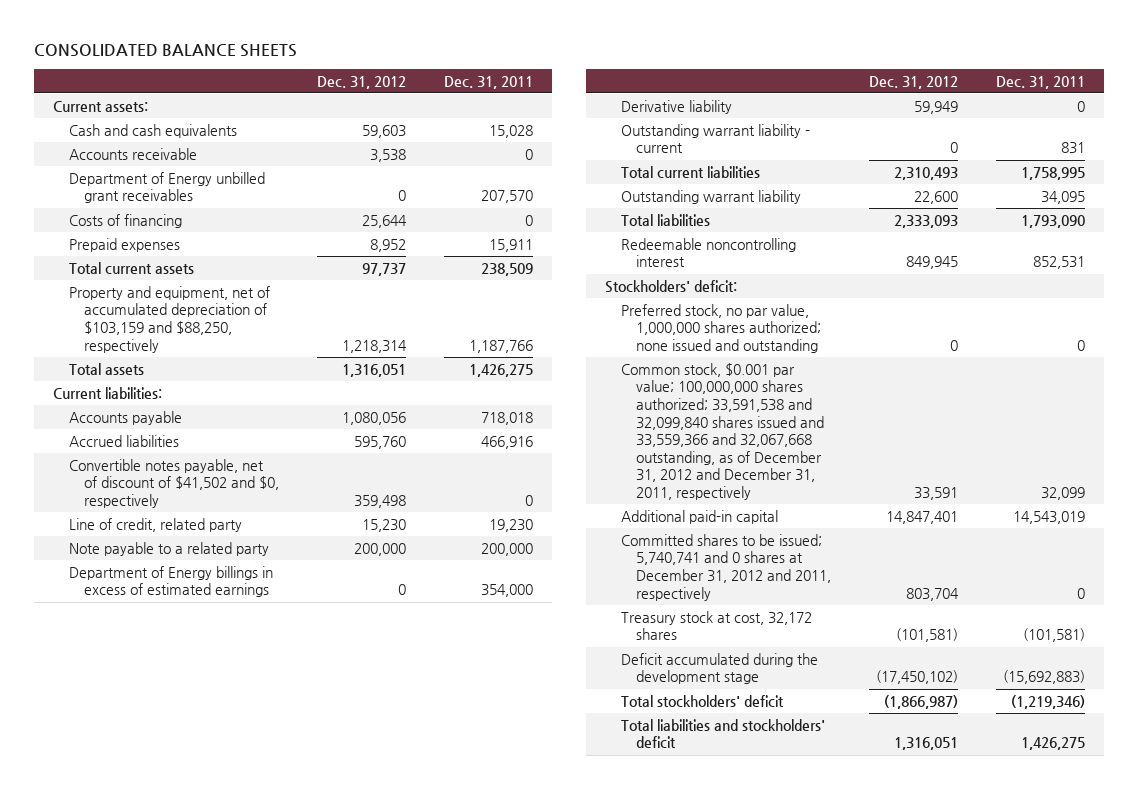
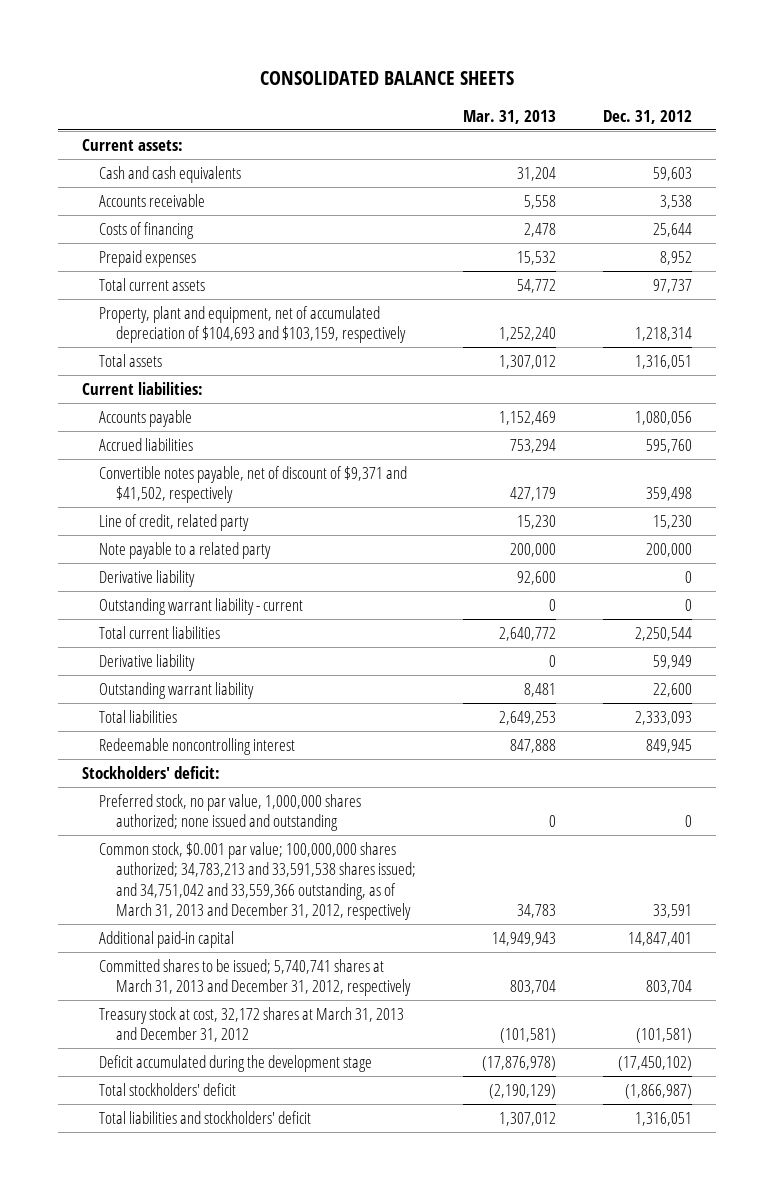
- | Dec. 31, 2012 | Dec. 31, 2011
+ | Mar. 31, 2013 | Dec. 31, 2012
- Department of Energy unbilled grant receivables | 0 | 207,570
- Property and equipment, net of accumulated depreciation of $103,159 and $88,250, respectively | 1,218,314 | 1,187,766
+ Property, plant and equipment, net of accumulated depreciation of $104,693 and $103,159, respectively | 1,252,240 | 1,218,314
- Convertible notes payable, net of discount of $41,502 and $0, respectively | 359,498 | 0
+ Convertible notes payable, net of discount of $9,371 and $41,502, respectively | 427,179 | 359,498
- Department of Energy billings in excess of estimated earnings | 0 | 354,000
+ Derivative liability | 92,600 | 0
- Total current liabilities | 2,310,493 | 1,758,995
+ Total current liabilities | 2,640,772 | 2,250,544
moved down: Derivative liability | 0 | 59,949
- Common stock, $0.001 par value; 100,000,000 shares authorized; 33,591,538 and 32,099,840 shares issued and 33,559,366 and 32,067,668 outstanding, as of December 31, 2012 and December 31, 2011, respectively | 33,591 | 32,099
+ Common stock, $0.001 par value; 100,000,000 shares authorized; 34,783,213 and 33,591,538 shares issued; and 34,751,042 and 33,559,366 outstanding, as of March 31, 2013 and December 31, 2012, respectively | 34,783 | 33,591
- Committed shares to be issued; 5,740,741 and 0 shares at December 31, 2012 and 2011, respectively | 803,704 | 0
- Treasury stock at cost, 32,172 shares | (101,581) | (101,581)
+ Committed shares to be issued; 5,740,741 shares at March 31, 2013 and December 31, 2012, respectively | 803,704 | 803,704
+ Treasury stock at cost, 32,172 shares at March 31, 2013 and December 31, 2012 | (101,581) | (101,581)

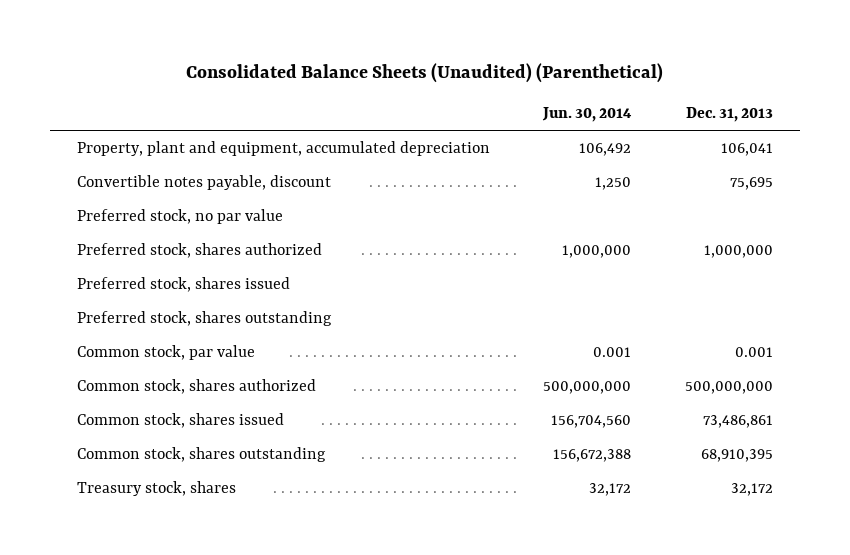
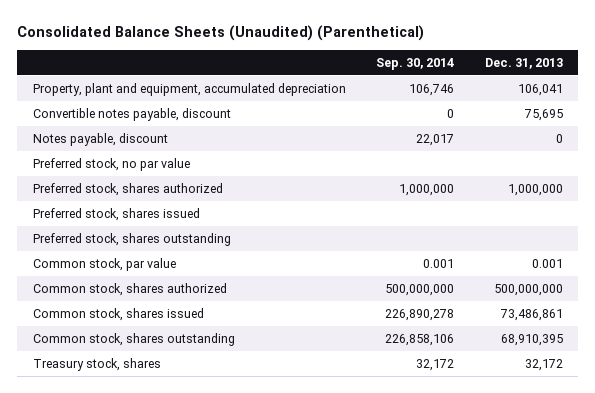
- | Jun. 30, 2014 | Dec. 31, 2013
+ | Sep. 30, 2014 | Dec. 31, 2013
+ Notes payable, discount | 22,017 | 0

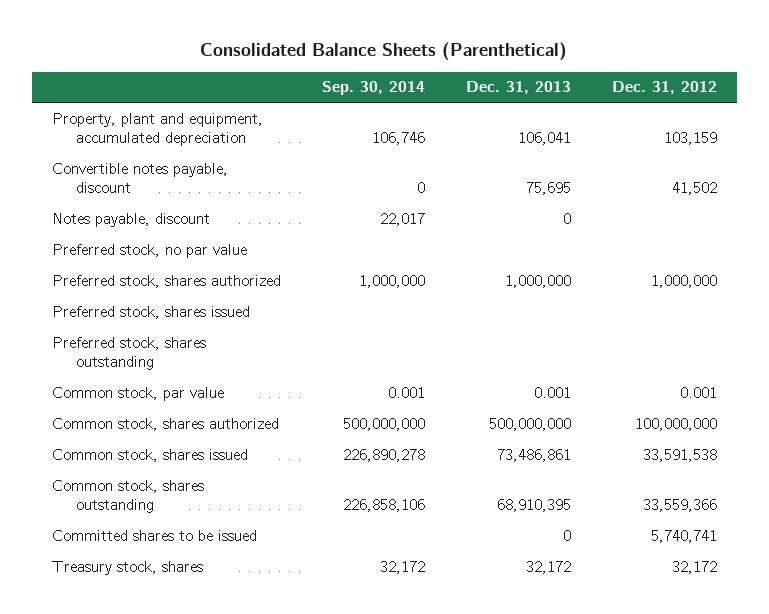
- Consolidated Balance Sheets (Unaudited) (Parenthetical)
+ Consolidated Balance Sheets (Parenthetical)
- | Sep. 30, 2014 | Dec. 31, 2013
+ | Sep. 30, 2014 | Dec. 31, 2013 | Dec. 31, 2012
+ Committed shares to be issued | | 0 | 5,740,741

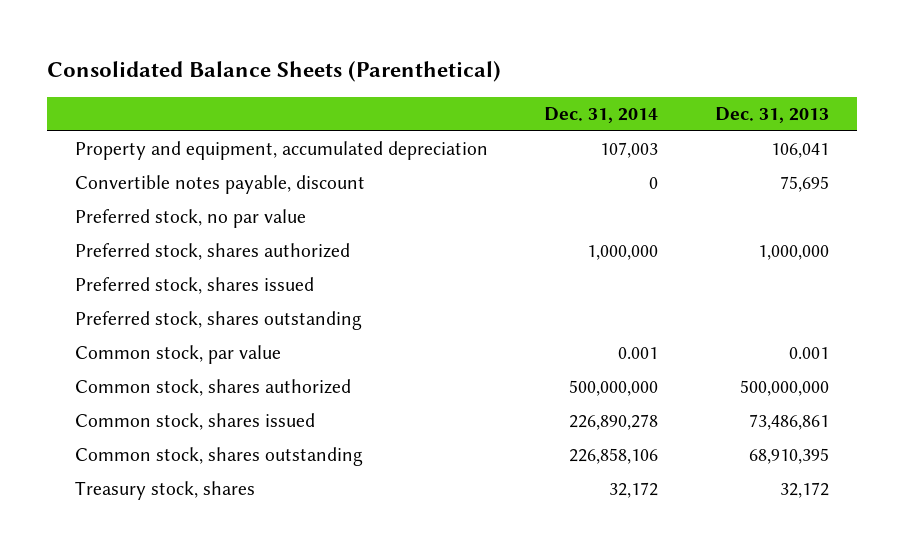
- | Sep. 30, 2014 | Dec. 31, 2013 | Dec. 31, 2012
+ | Dec. 31, 2014 | Dec. 31, 2013
- Property, plant and equipment, accumulated depreciation | 106,746 | 106,041 | 103,159
+ Property and equipment, accumulated depreciation | 107,003 | 106,041
- Notes payable, discount | 22,017 | 0 |
- Committed shares to be issued | | 0 | 5,740,741

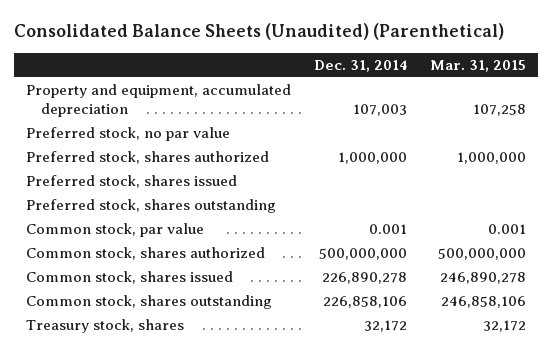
- Consolidated Balance Sheets (Parenthetical)
+ Consolidated Balance Sheets (Unaudited) (Parenthetical)
- | Dec. 31, 2014 | Dec. 31, 2013
+ | Dec. 31, 2014 | Mar. 31, 2015
- Convertible notes payable, discount | 0 | 75,695

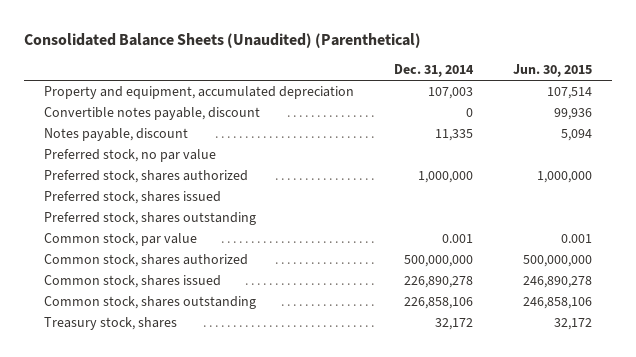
- | Dec. 31, 2014 | Mar. 31, 2015
+ | Dec. 31, 2014 | Jun. 30, 2015
+ Convertible notes payable, discount | 0 | 99,936
+ Notes payable, discount | 11,335 | 5,094

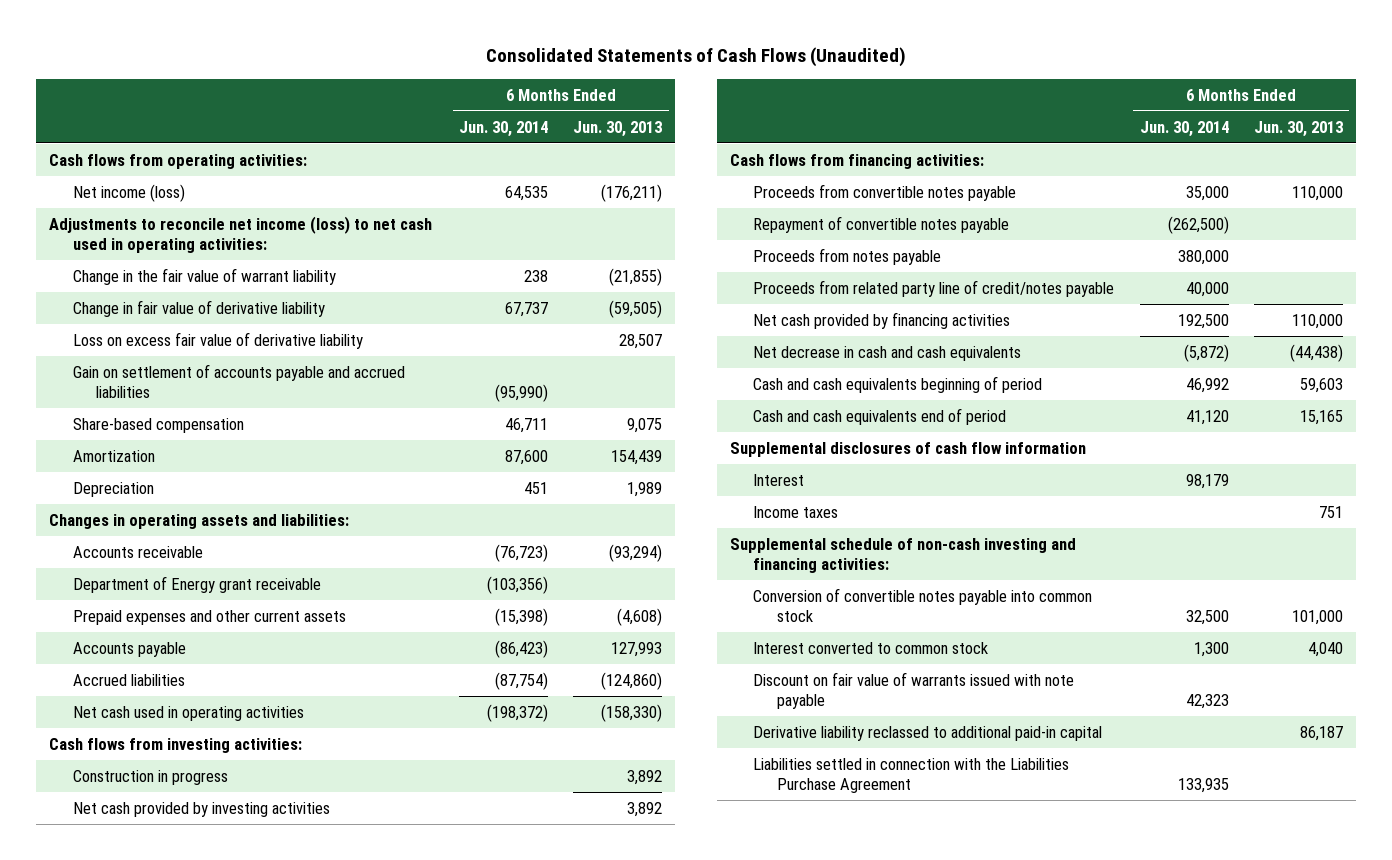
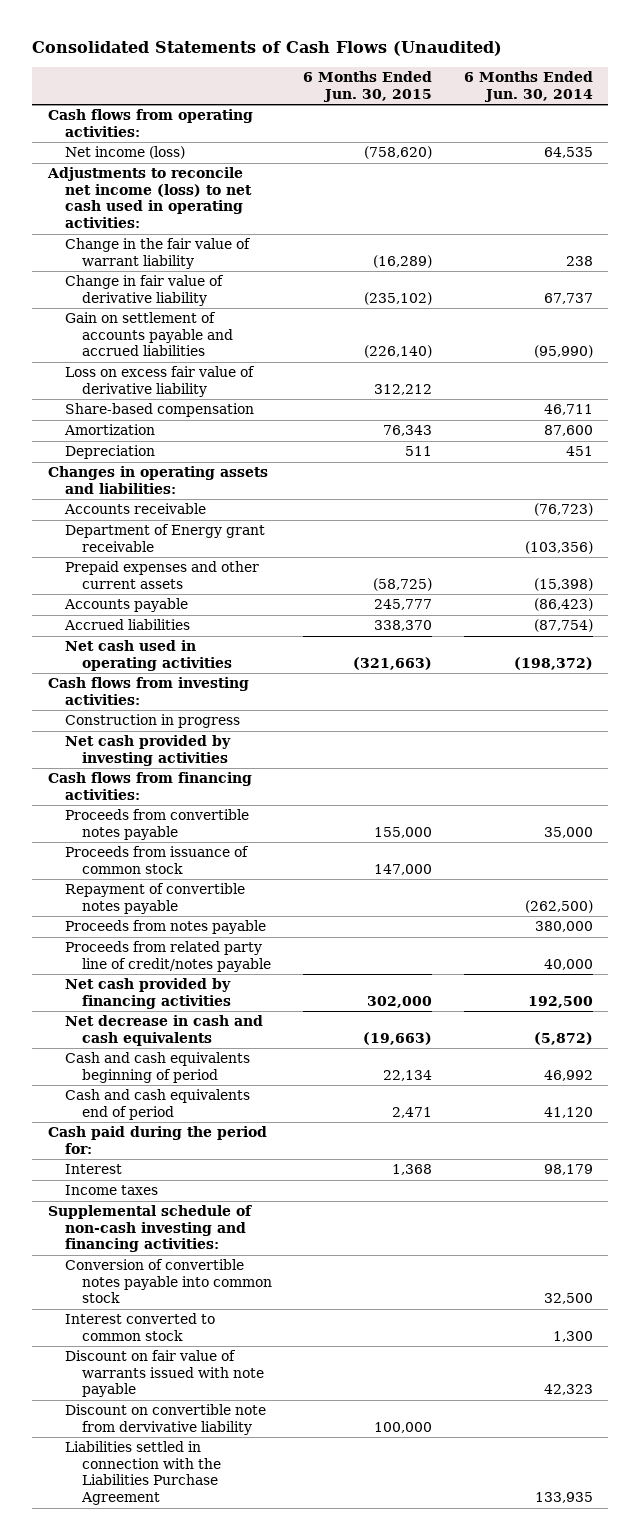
- | 6 Months Ended Jun. 30, 2014 | 6 Months Ended Jun. 30, 2013
+ | 6 Months Ended Jun. 30, 2015 | 6 Months Ended Jun. 30, 2014
moved down: Loss on excess fair value of derivative liability | 312,212 |
+ Proceeds from issuance of common stock | 147,000 |
- Supplemental disclosures of cash flow information
+ Cash paid during the period for:
- Derivative liability reclassed to additional paid-in capital | | 86,187
+ Discount on convertible note from dervivative liability | 100,000 |

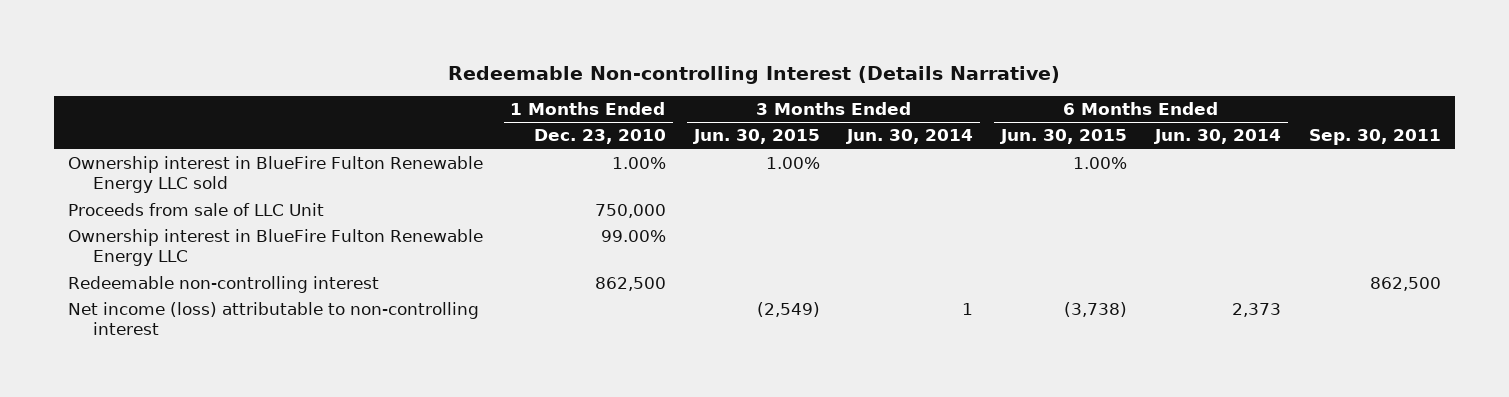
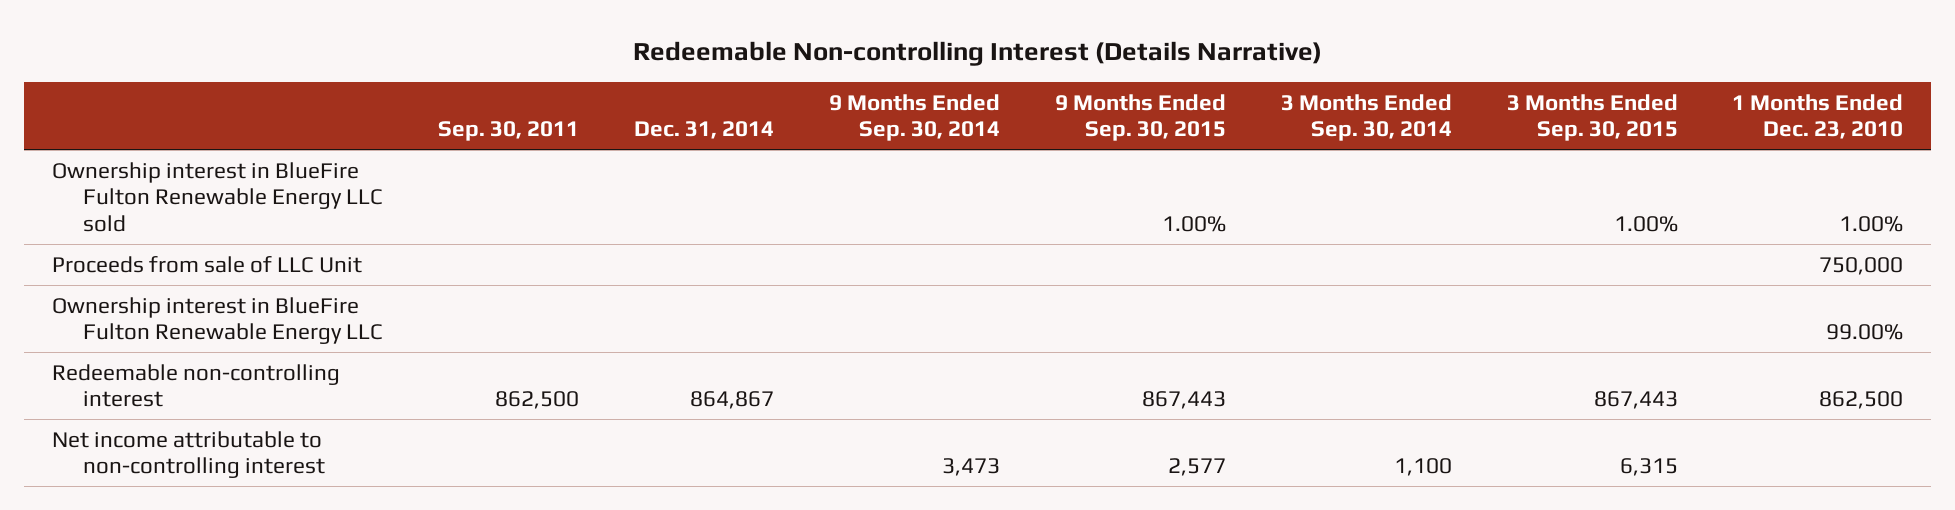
- | 1 Months Ended Dec. 23, 2010 | 3 Months Ended Jun. 30, 2015 | 3 Months Ended Jun. 30, 2014 | 6 Months Ended Jun. 30, 2015 | 6 Months Ended Jun. 30, 2014 | Sep. 30, 2011
+ | Sep. 30, 2011 | Dec. 31, 2014 | 9 Months Ended Sep. 30, 2014 | 9 Months Ended Sep. 30, 2015 | 3 Months Ended Sep. 30, 2014 | 3 Months Ended Sep. 30, 2015 | 1 Months Ended Dec. 23, 2010
- Net income (loss) attributable to non-controlling interest | | (2,549) | 1 | (3,738) | 2,373 |
+ Net income attributable to non-controlling interest | | | 3,473 | 2,577 | 1,100 | 6,315 |

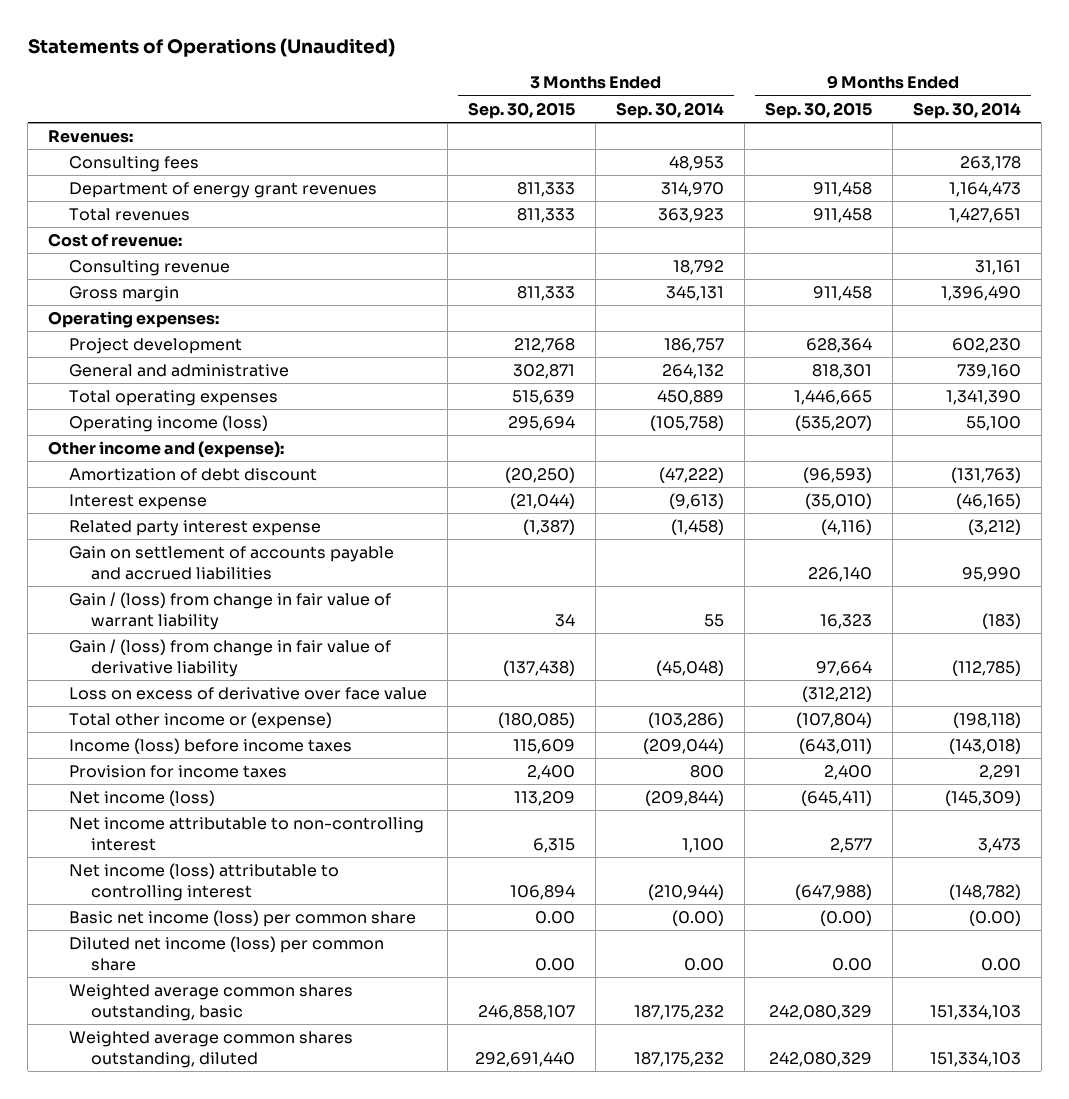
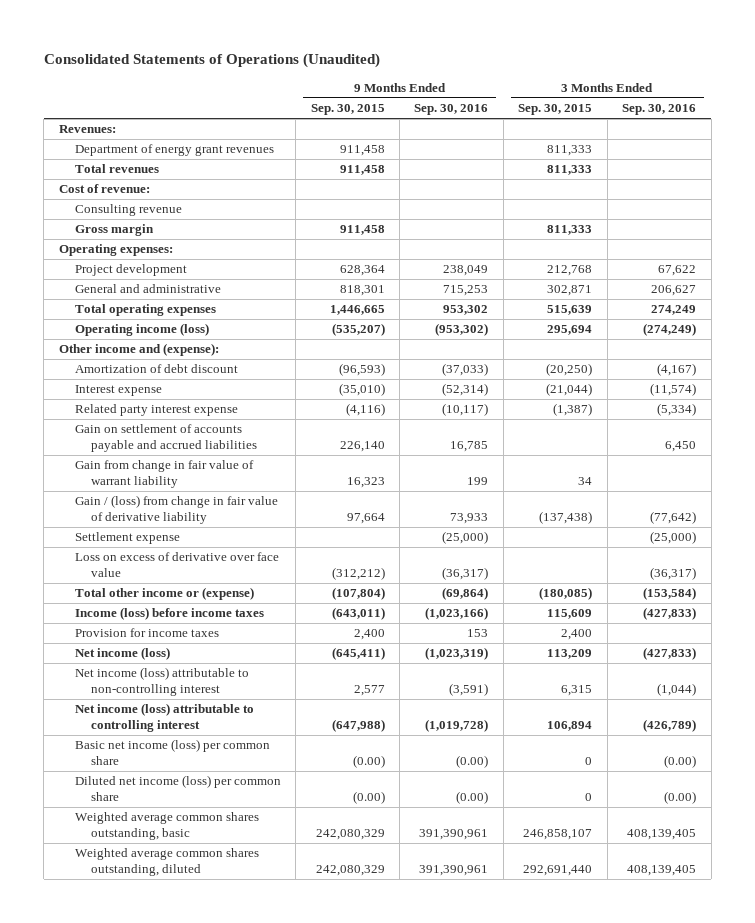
- Statements of Operations (Unaudited)
+ Consolidated Statements of Operations (Unaudited)
- | 3 Months Ended Sep. 30, 2015 | 3 Months Ended Sep. 30, 2014 | 9 Months Ended Sep. 30, 2015 | 9 Months Ended Sep. 30, 2014
+ | 9 Months Ended Sep. 30, 2015 | 9 Months Ended Sep. 30, 2016 | 3 Months Ended Sep. 30, 2015 | 3 Months Ended Sep. 30, 2016
- Consulting fees | | 48,953 | | 263,178
- Gain / (loss) from change in fair value of warrant liability | 34 | 55 | 16,323 | (183)
+ Gain from change in fair value of warrant liability | 16,323 | 199 | 34 |
+ Settlement expense | | (25,000) | | (25,000)
- Net income attributable to non-controlling interest | 6,315 | 1,100 | 2,577 | 3,473
+ Net income (loss) attributable to non-controlling interest | 2,577 | (3,591) | 6,315 | (1,044)
- Basic net income (loss) per common share | 0.00 | (0.00) | (0.00) | (0.00)
- Diluted net income (loss) per common share | 0.00 | 0.00 | 0.00 | 0.00
+ Basic net income (loss) per common share | (0.00) | (0.00) | 0 | (0.00)
+ Diluted net income (loss) per common share | (0.00) | (0.00) | 0 | (0.00)

